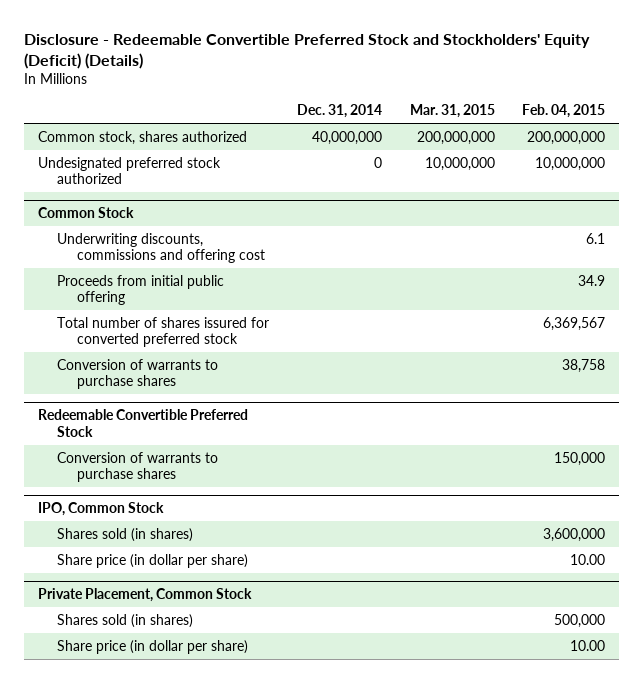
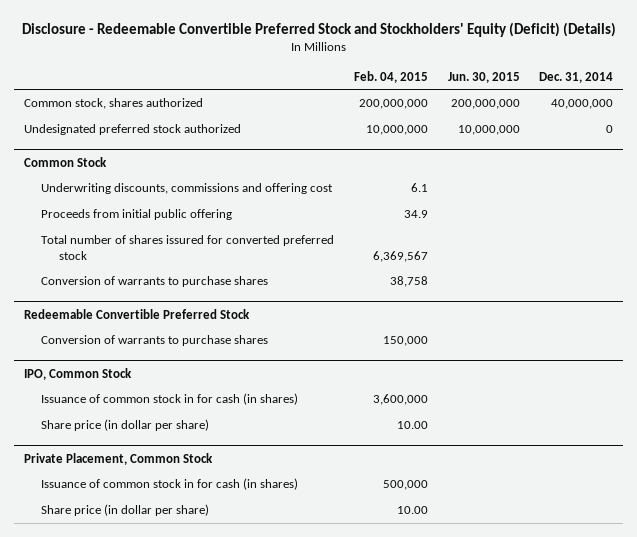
- | Dec. 31, 2014 | Mar. 31, 2015 | Feb. 04, 2015
+ | Feb. 04, 2015 | Jun. 30, 2015 | Dec. 31, 2014
@ IPO, Common Stock
- Shares sold (in shares) | | | 3,600,000
+ Issuance of common stock in for cash (in shares) | 3,600,000 | |
@ Private Placement, Common Stock
- Shares sold (in shares) | | | 500,000
+ Issuance of common stock in for cash (in shares) | 500,000 | |

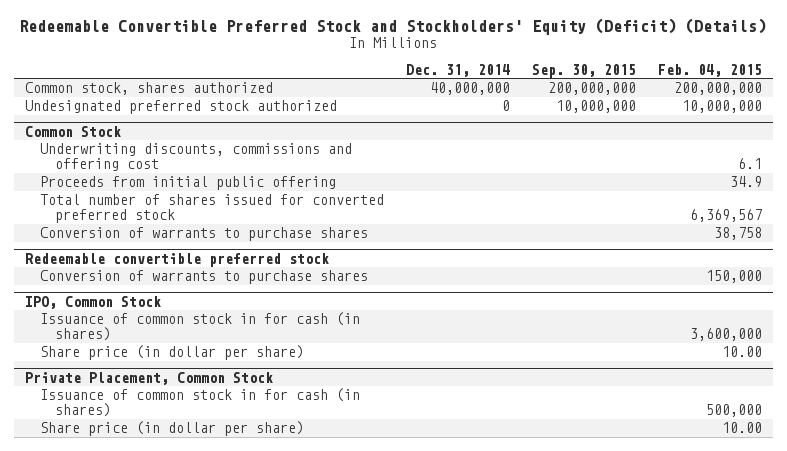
- Disclosure - Redeemable Convertible Preferred Stock and Stockholders' Equity (Deficit) (Details)
+ Redeemable Convertible Preferred Stock and Stockholders' Equity (Deficit) (Details)
- | Feb. 04, 2015 | Jun. 30, 2015 | Dec. 31, 2014
+ | Dec. 31, 2014 | Sep. 30, 2015 | Feb. 04, 2015
@ Common Stock
- Total number of shares issured for converted preferred stock | 6,369,567 | |
+ Total number of shares issued for converted preferred stock | | | 6,369,567
- Redeemable Convertible Preferred Stock
+ Redeemable convertible preferred stock

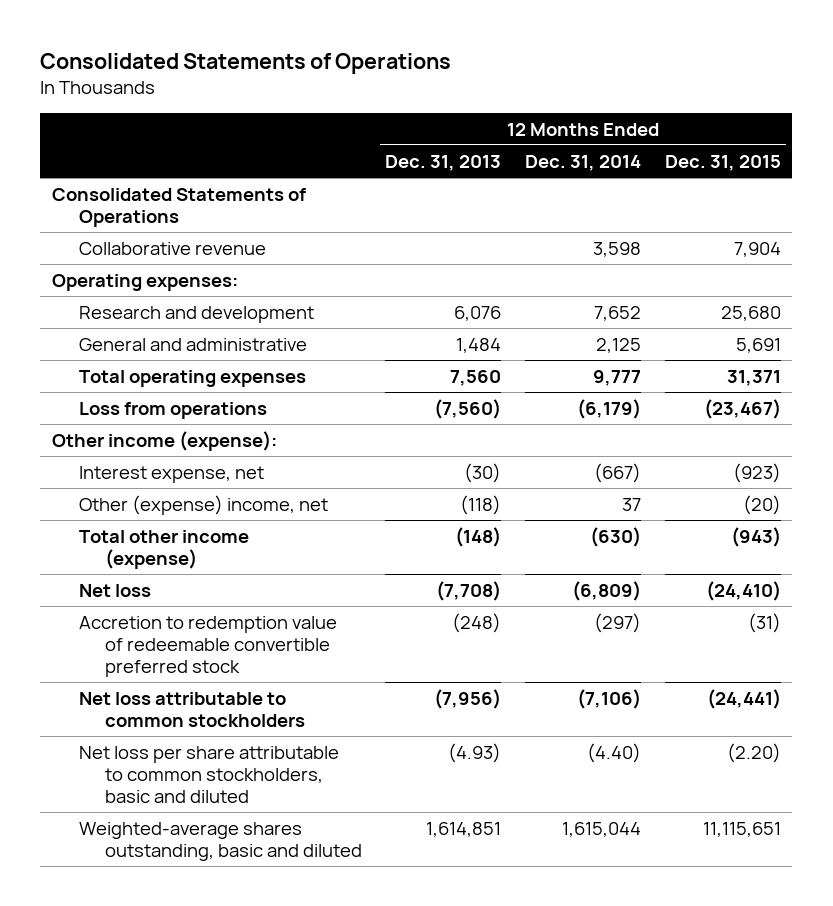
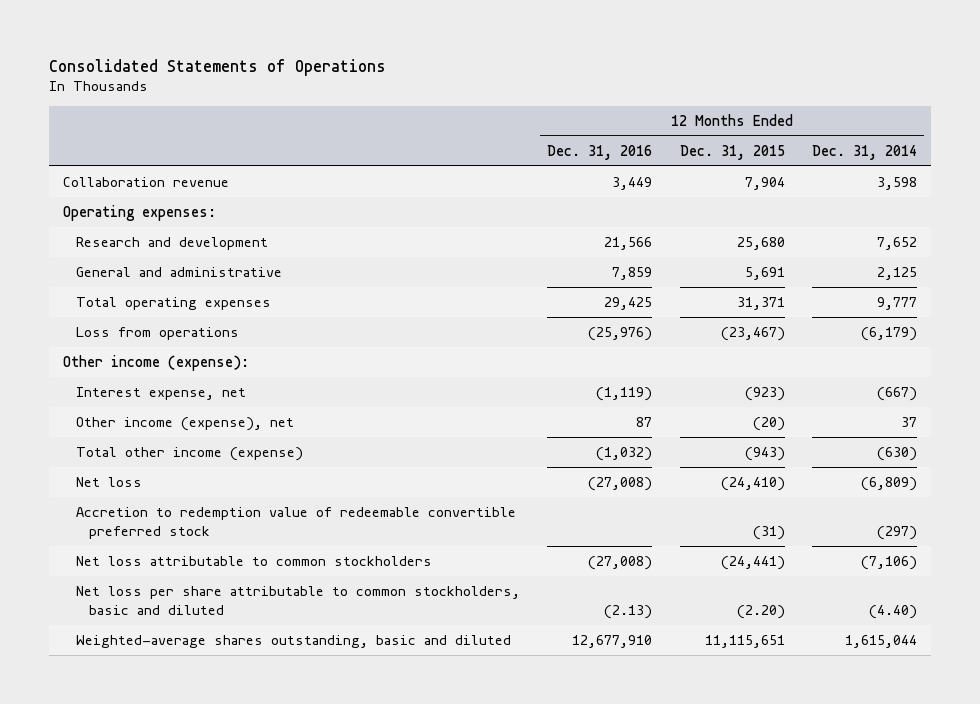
- | 12 Months Ended Dec. 31, 2013 | 12 Months Ended Dec. 31, 2014 | 12 Months Ended Dec. 31, 2015
+ | 12 Months Ended Dec. 31, 2016 | 12 Months Ended Dec. 31, 2015 | 12 Months Ended Dec. 31, 2014
- Consolidated Statements of Operations
- Collaborative revenue | | 3,598 | 7,904
+ Collaboration revenue | 3,449 | 7,904 | 3,598
- Other (expense) income, net | (118) | 37 | (20)
+ Other income (expense), net | 87 | (20) | 37

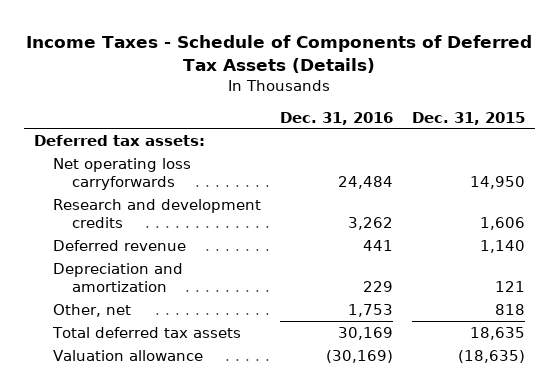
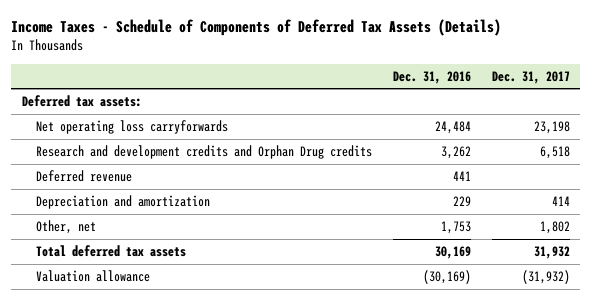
- | Dec. 31, 2016 | Dec. 31, 2015
+ | Dec. 31, 2016 | Dec. 31, 2017
- Research and development credits | 3,262 | 1,606
+ Research and development credits and Orphan Drug credits | 3,262 | 6,518

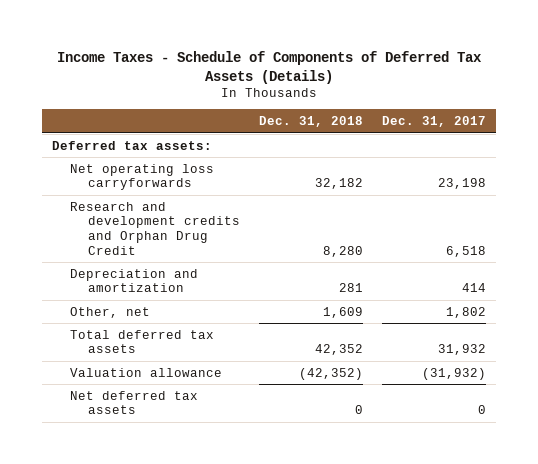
- | Dec. 31, 2016 | Dec. 31, 2017
+ | Dec. 31, 2018 | Dec. 31, 2017
- Research and development credits and Orphan Drug credits | 3,262 | 6,518
- Deferred revenue | 441 |
+ Research and development credits and Orphan Drug Credit | 8,280 | 6,518
+ Net deferred tax assets | 0 | 0

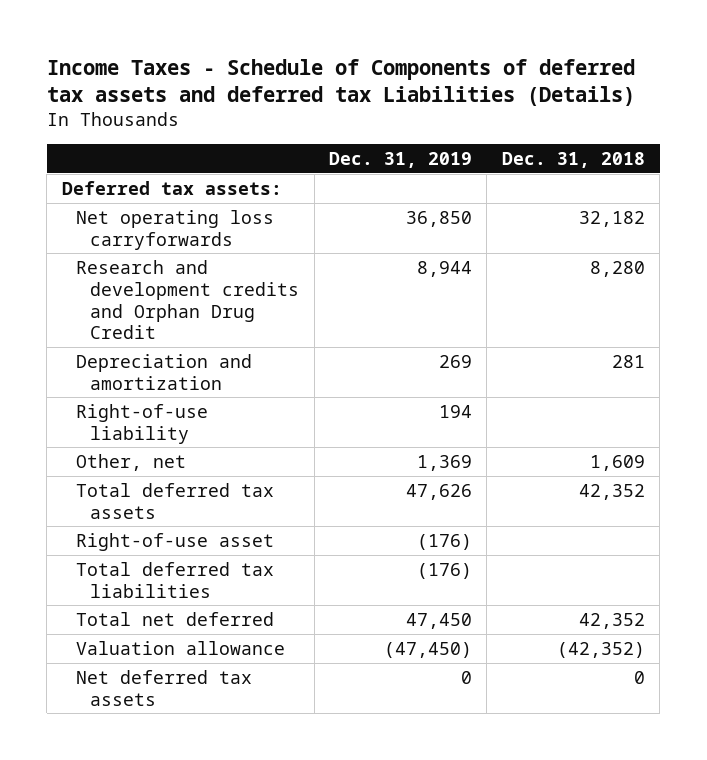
- Income Taxes - Schedule of Components of Deferred Tax Assets (Details)
+ Income Taxes - Schedule of Components of deferred tax assets and deferred tax Liabilities (Details)
- | Dec. 31, 2018 | Dec. 31, 2017
+ | Dec. 31, 2019 | Dec. 31, 2018
+ Right-of-use liability | 194 |
+ Right-of-use asset | (176) |
+ Total deferred tax liabilities | (176) |
+ Total net deferred | 47,450 | 42,352

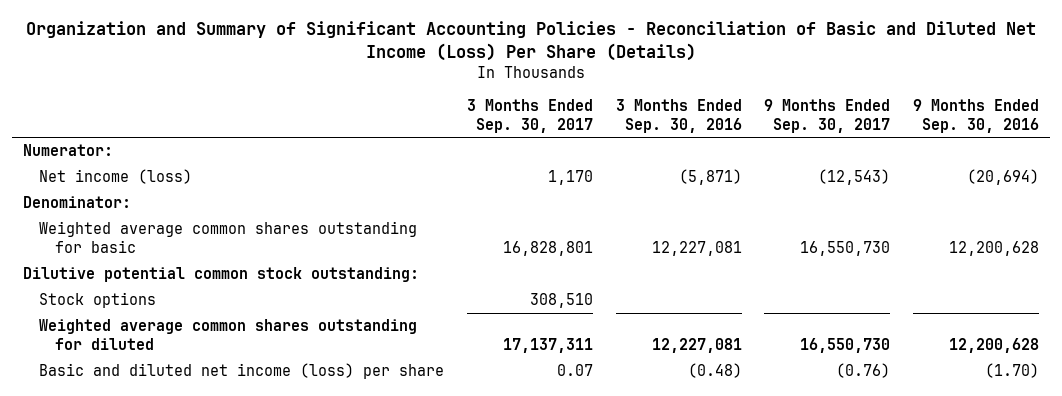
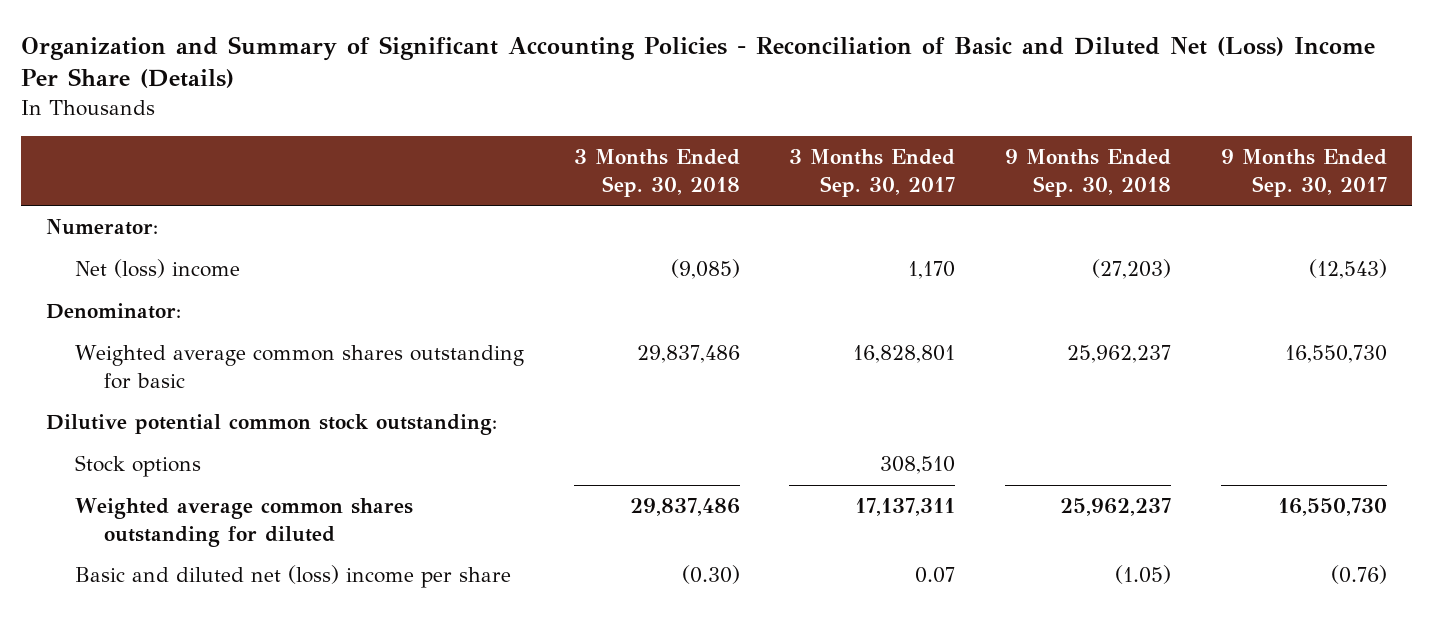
- Organization and Summary of Significant Accounting Policies - Reconciliation of Basic and Diluted Net Income (Loss) Per Share (Details)
+ Organization and Summary of Significant Accounting Policies - Reconciliation of Basic and Diluted Net (Loss) Income Per Share (Details)
- | 3 Months Ended Sep. 30, 2017 | 3 Months Ended Sep. 30, 2016 | 9 Months Ended Sep. 30, 2017 | 9 Months Ended Sep. 30, 2016
+ | 3 Months Ended Sep. 30, 2018 | 3 Months Ended Sep. 30, 2017 | 9 Months Ended Sep. 30, 2018 | 9 Months Ended Sep. 30, 2017
- Net income (loss) | 1,170 | (5,871) | (12,543) | (20,694)
+ Net (loss) income | (9,085) | 1,170 | (27,203) | (12,543)
- Basic and diluted net income (loss) per share | 0.07 | (0.48) | (0.76) | (1.70)
+ Basic and diluted net (loss) income per share | (0.30) | 0.07 | (1.05) | (0.76)

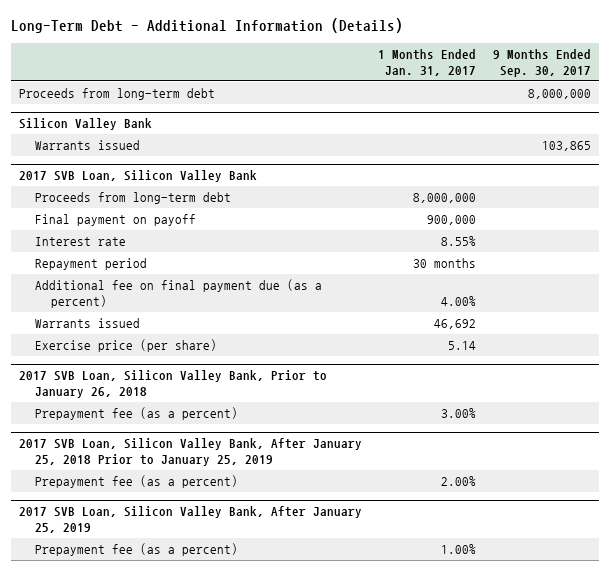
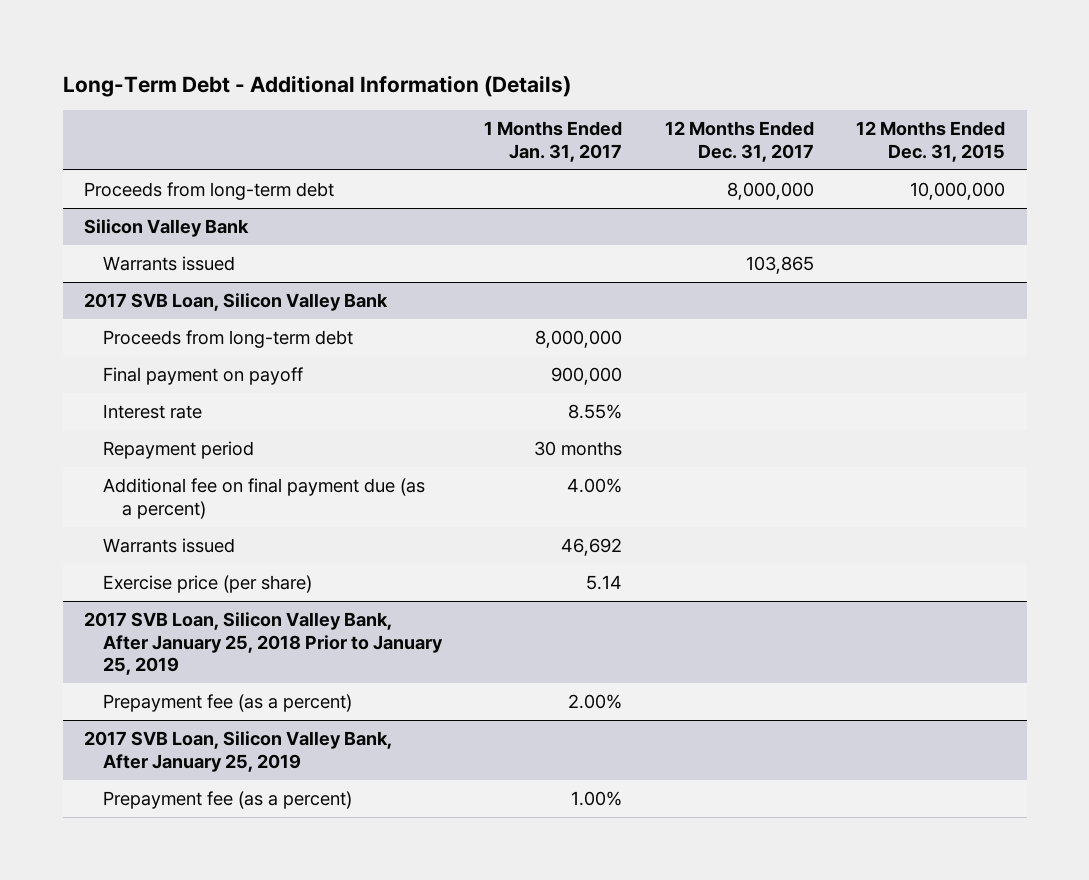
- | 1 Months Ended Jan. 31, 2017 | 9 Months Ended Sep. 30, 2017
+ | 1 Months Ended Jan. 31, 2017 | 12 Months Ended Dec. 31, 2017 | 12 Months Ended Dec. 31, 2015
- 2017 SVB Loan, Silicon Valley Bank, Prior to January 26, 2018
- Prepayment fee (as a percent) | 3.00% |

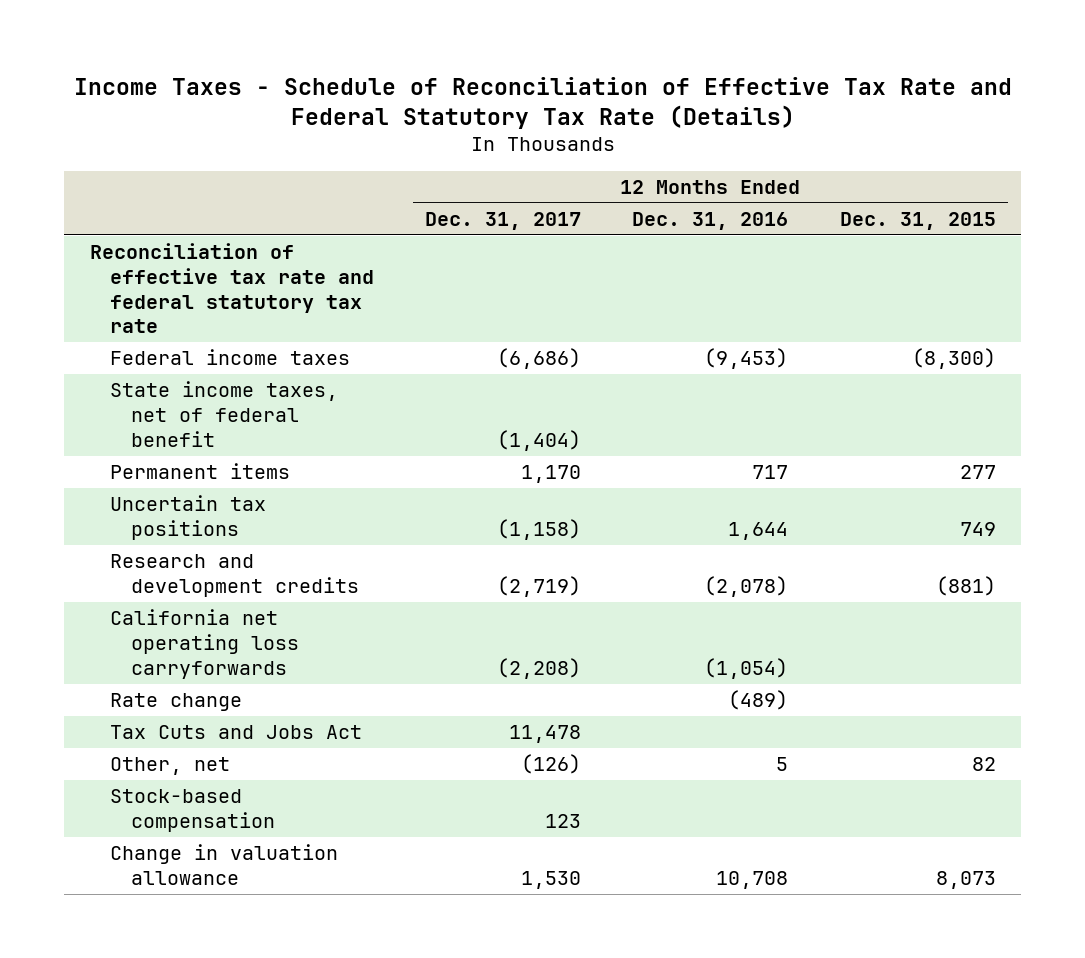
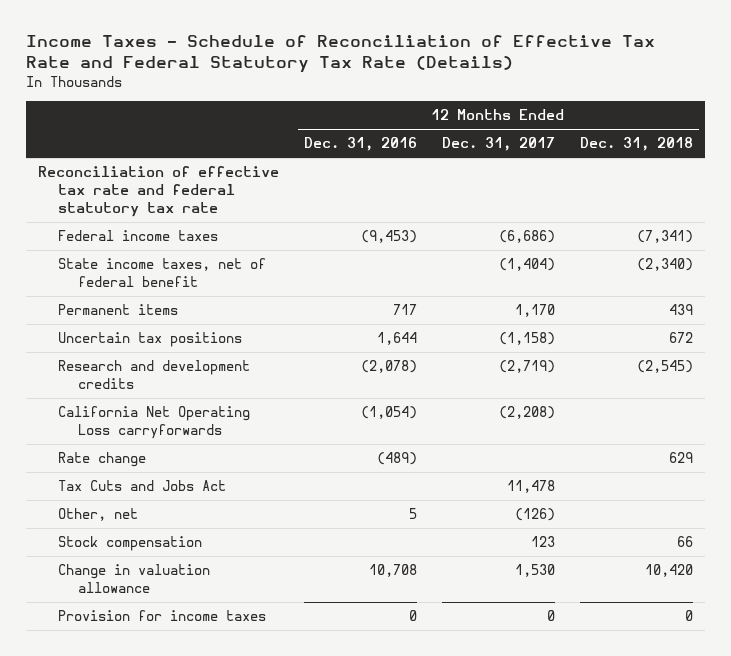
- | 12 Months Ended Dec. 31, 2017 | 12 Months Ended Dec. 31, 2016 | 12 Months Ended Dec. 31, 2015
+ | 12 Months Ended Dec. 31, 2016 | 12 Months Ended Dec. 31, 2017 | 12 Months Ended Dec. 31, 2018
- California net operating loss carryforwards | (2,208) | (1,054) |
+ California Net Operating Loss carryforwards | (1,054) | (2,208) |
- Stock-based compensation | 123 | |
+ Stock compensation | | 123 | 66
+ Provision for income taxes | 0 | 0 | 0

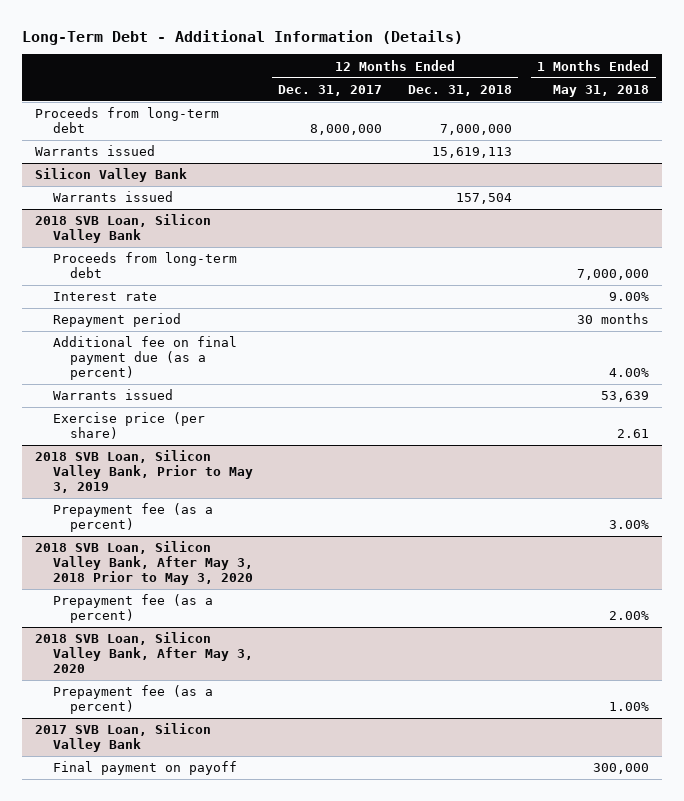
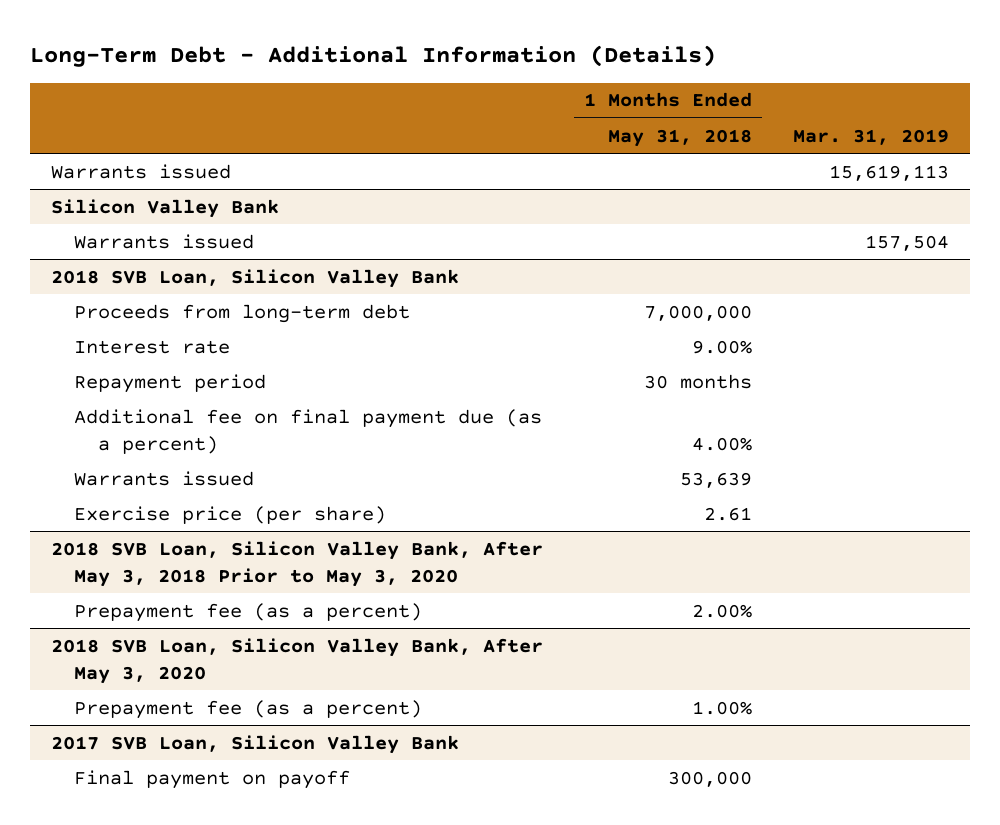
- | 12 Months Ended Dec. 31, 2017 | 12 Months Ended Dec. 31, 2018 | 1 Months Ended May 31, 2018
+ | 1 Months Ended May 31, 2018 | Mar. 31, 2019
- Proceeds from long-term debt | 8,000,000 | 7,000,000 |
- 2018 SVB Loan, Silicon Valley Bank, Prior to May 3, 2019
- Prepayment fee (as a percent) | | | 3.00%

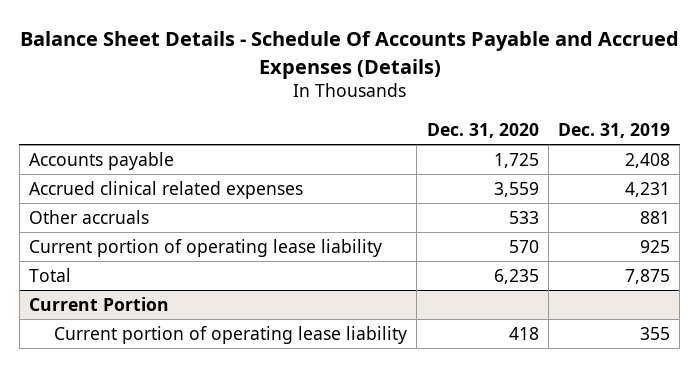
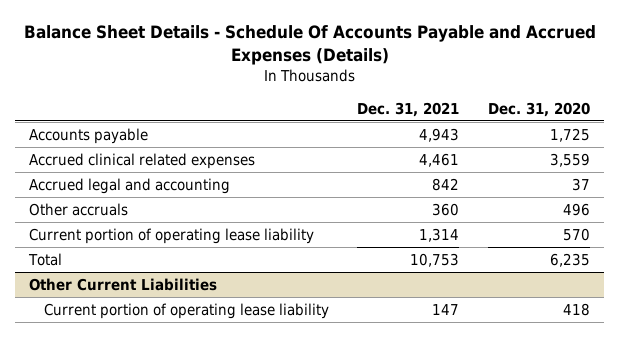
- | Dec. 31, 2020 | Dec. 31, 2019
+ | Dec. 31, 2021 | Dec. 31, 2020
- Other accruals | 533 | 881
+ Accrued legal and accounting | 842 | 37
+ Other accruals | 360 | 496
- Current Portion
+ Other Current Liabilities

